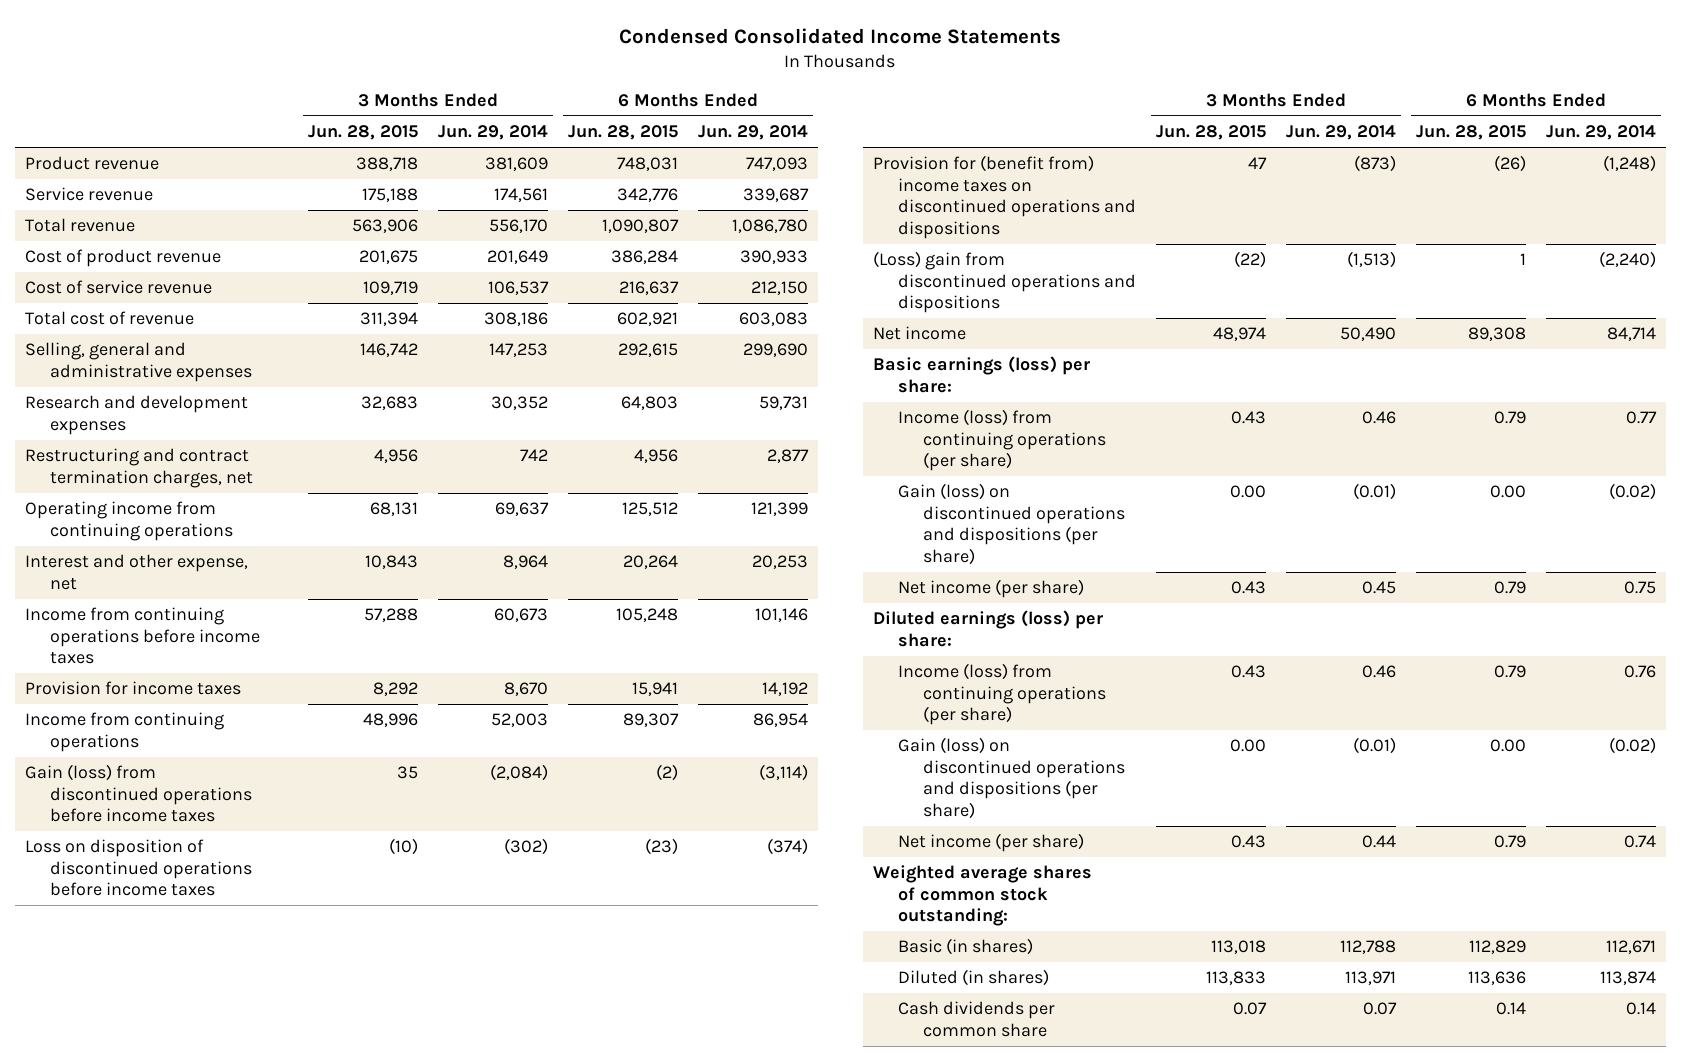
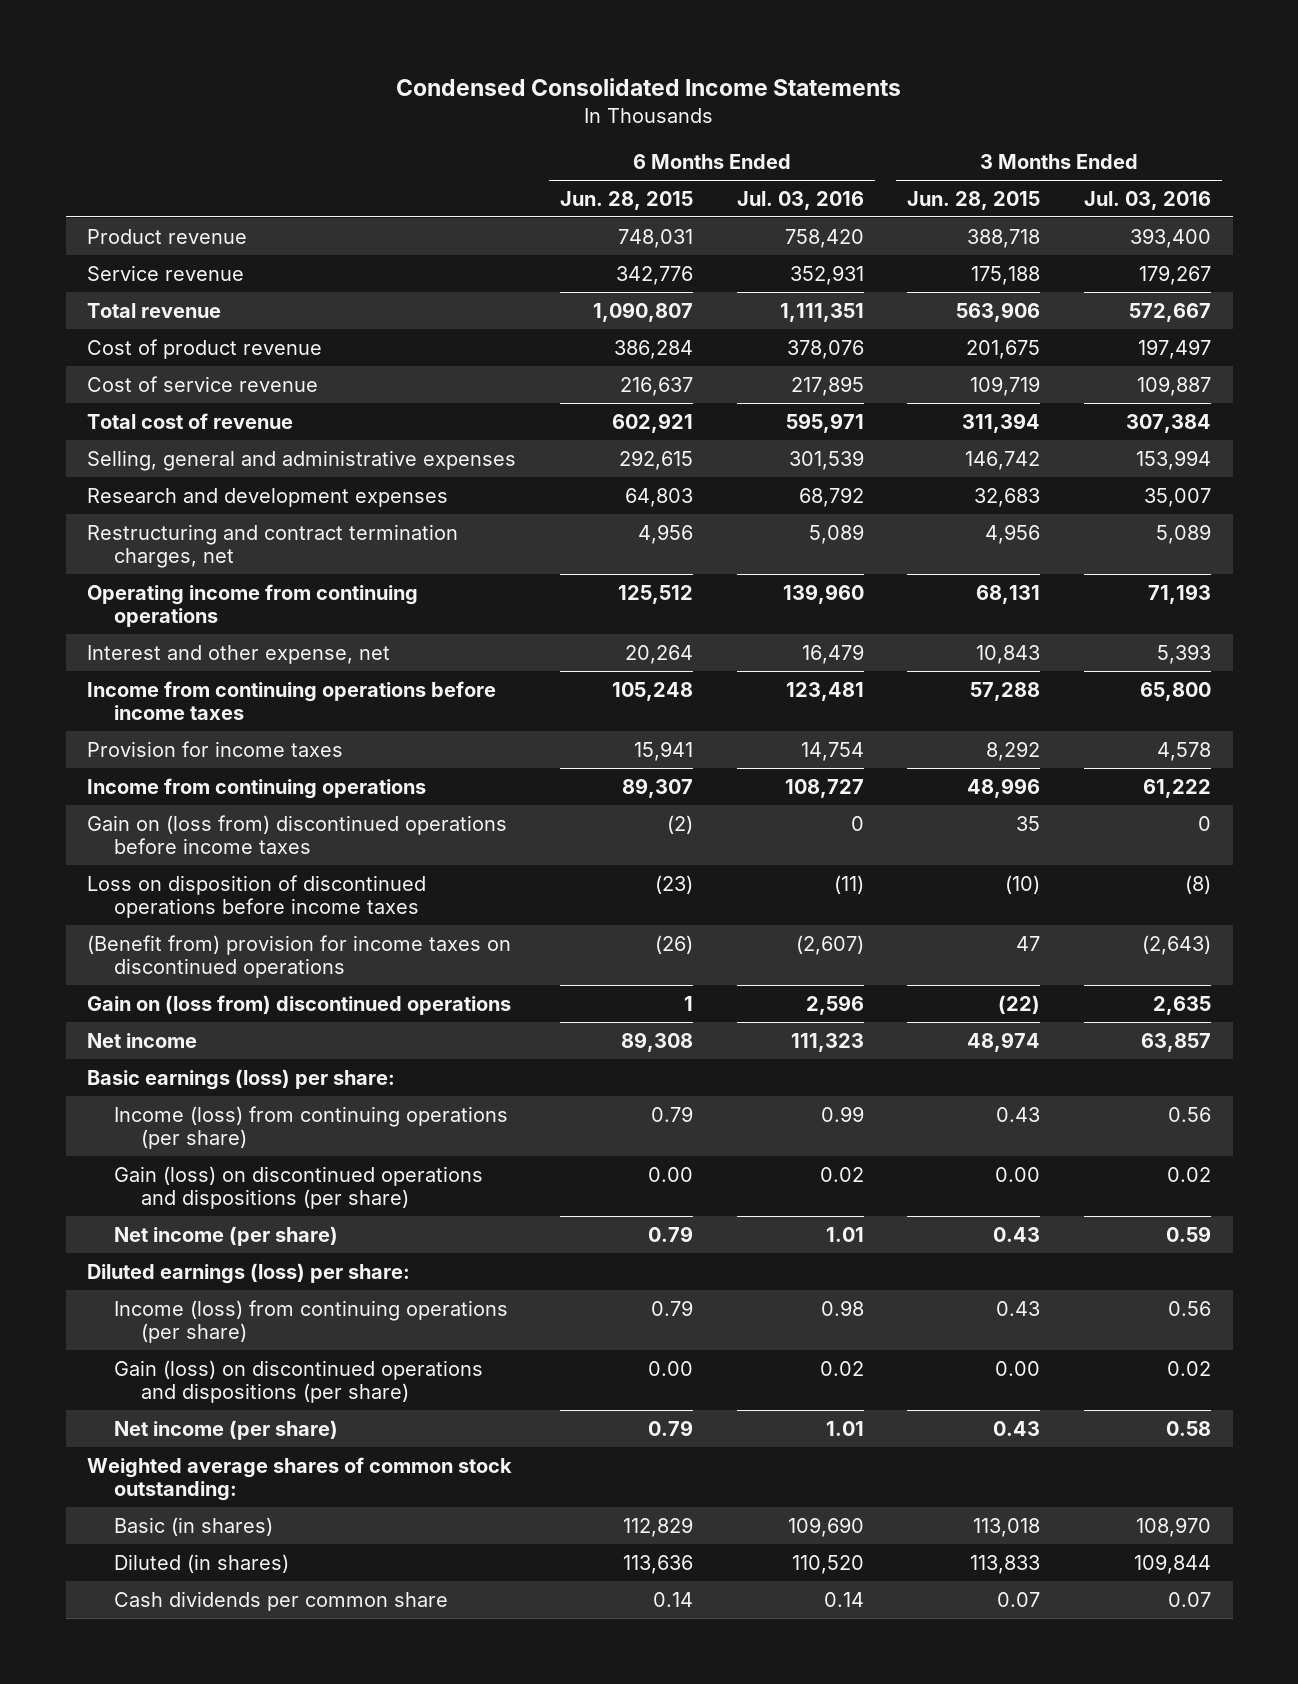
- | 3 Months Ended Jun. 28, 2015 | 3 Months Ended Jun. 29, 2014 | 6 Months Ended Jun. 28, 2015 | 6 Months Ended Jun. 29, 2014
+ | 6 Months Ended Jun. 28, 2015 | 6 Months Ended Jul. 03, 2016 | 3 Months Ended Jun. 28, 2015 | 3 Months Ended Jul. 03, 2016
- Gain (loss) from discontinued operations before income taxes | 35 | (2,084) | (2) | (3,114)
+ Gain on (loss from) discontinued operations before income taxes | (2) | 0 | 35 | 0
- Provision for (benefit from) income taxes on discontinued operations and dispositions | 47 | (873) | (26) | (1,248)
- (Loss) gain from discontinued operations and dispositions | (22) | (1,513) | 1 | (2,240)
+ (Benefit from) provision for income taxes on discontinued operations | (26) | (2,607) | 47 | (2,643)
+ Gain on (loss from) discontinued operations | 1 | 2,596 | (22) | 2,635

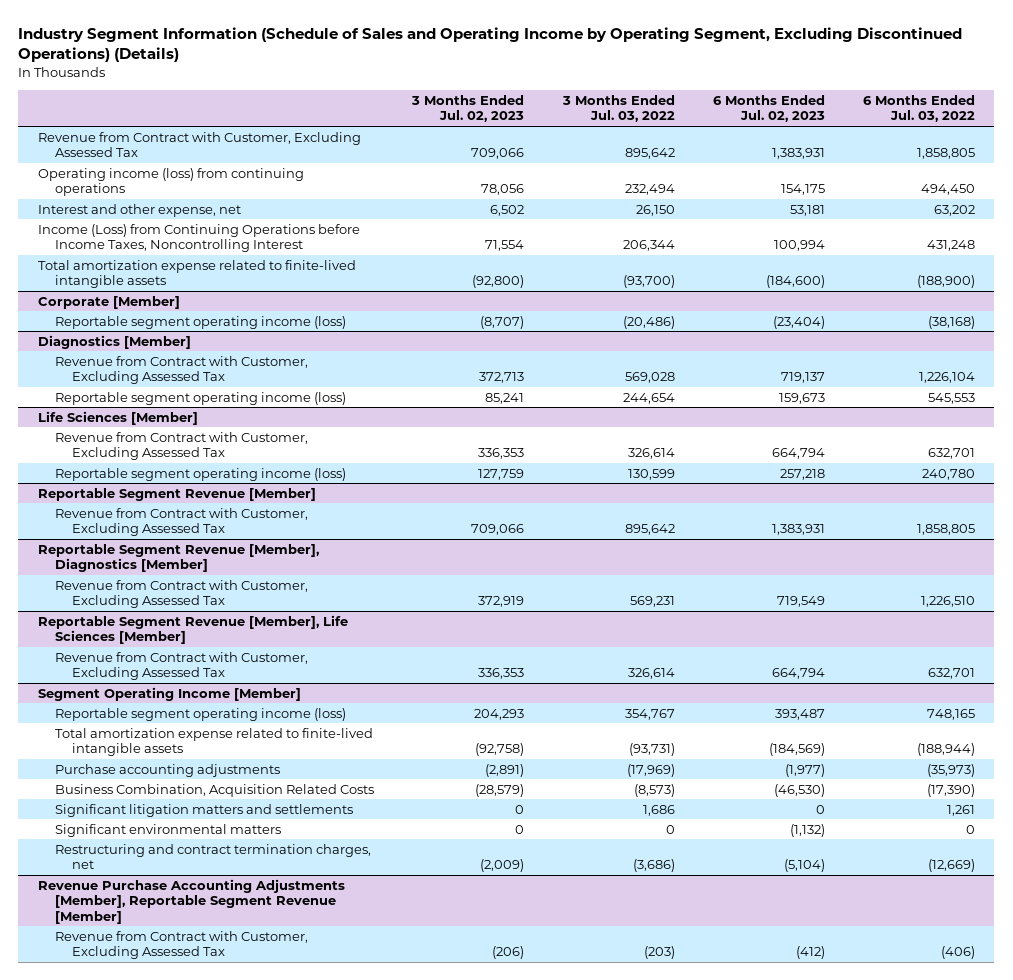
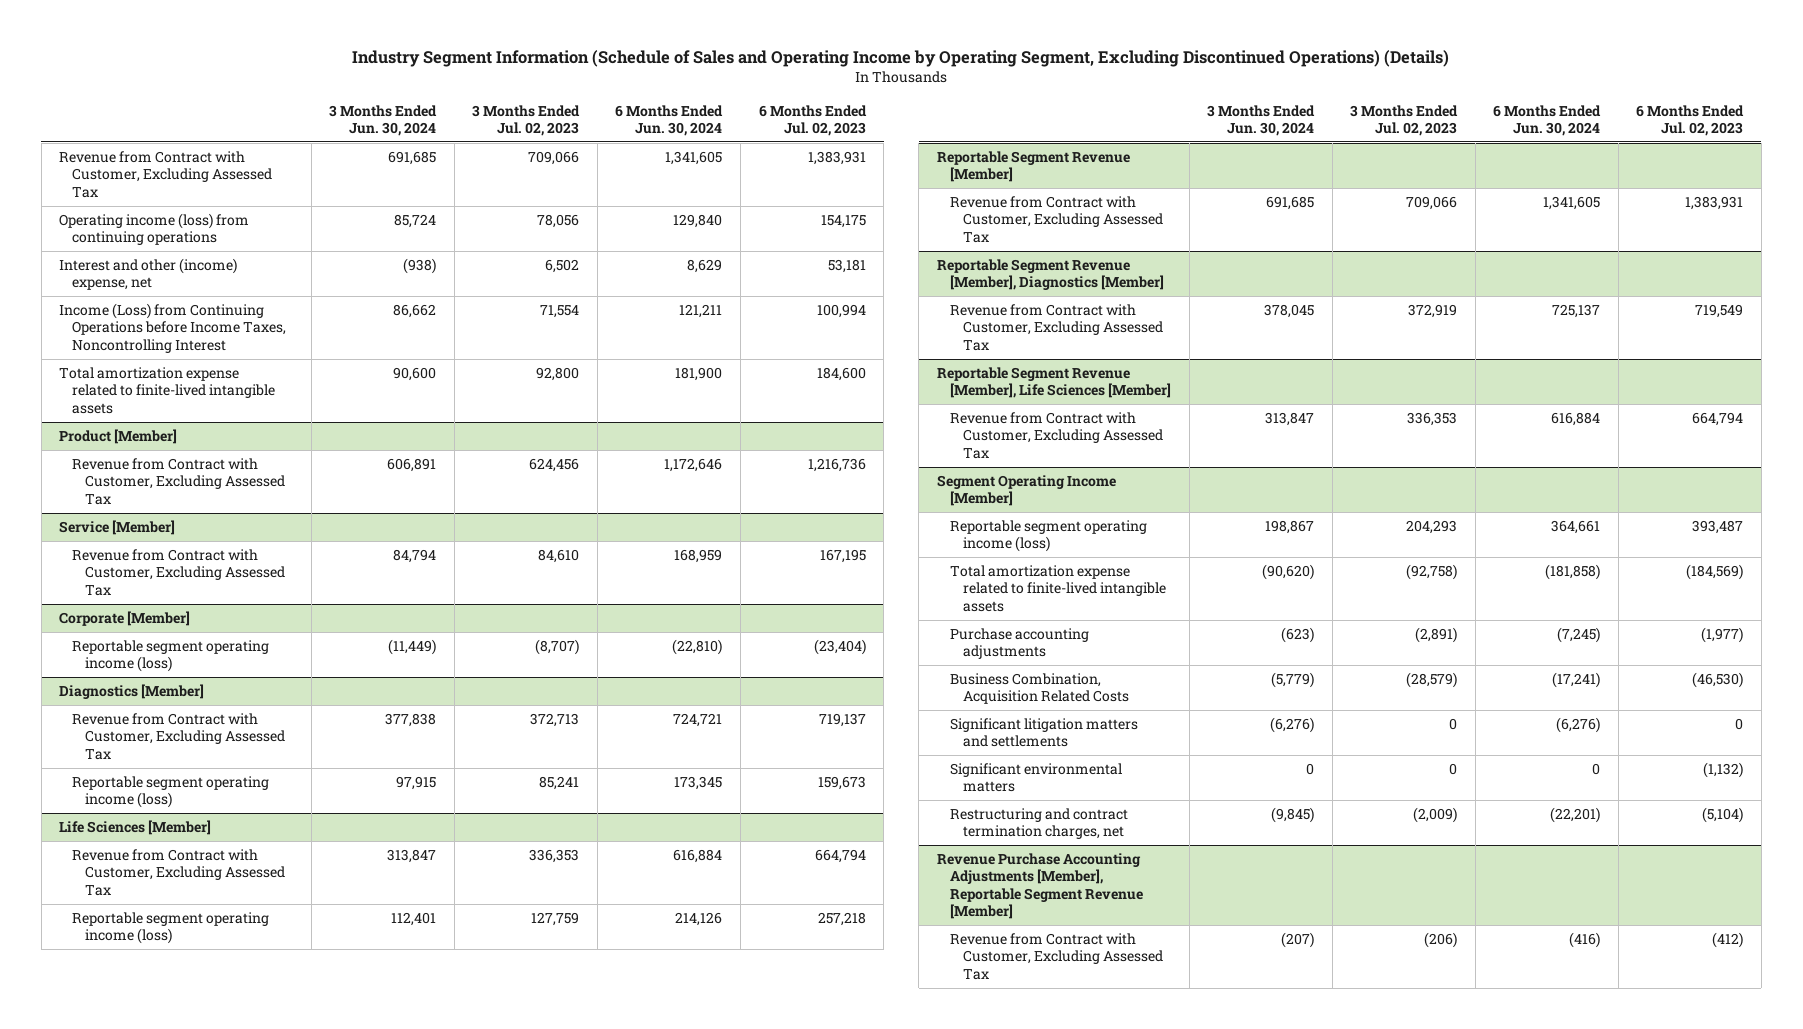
- | 3 Months Ended Jul. 02, 2023 | 3 Months Ended Jul. 03, 2022 | 6 Months Ended Jul. 02, 2023 | 6 Months Ended Jul. 03, 2022
+ | 3 Months Ended Jun. 30, 2024 | 3 Months Ended Jul. 02, 2023 | 6 Months Ended Jun. 30, 2024 | 6 Months Ended Jul. 02, 2023
- Interest and other expense, net | 6,502 | 26,150 | 53,181 | 63,202
+ Interest and other (income) expense, net | (938) | 6,502 | 8,629 | 53,181
- Total amortization expense related to finite-lived intangible assets | (92,800) | (93,700) | (184,600) | (188,900)
+ Total amortization expense related to finite-lived intangible assets | 90,600 | 92,800 | 181,900 | 184,600
+ Product [Member]
+ Revenue from Contract with Customer, Excluding Assessed Tax | 606,891 | 624,456 | 1,172,646 | 1,216,736
+ Service [Member]
+ Revenue from Contract with Customer, Excluding Assessed Tax | 84,794 | 84,610 | 168,959 | 167,195

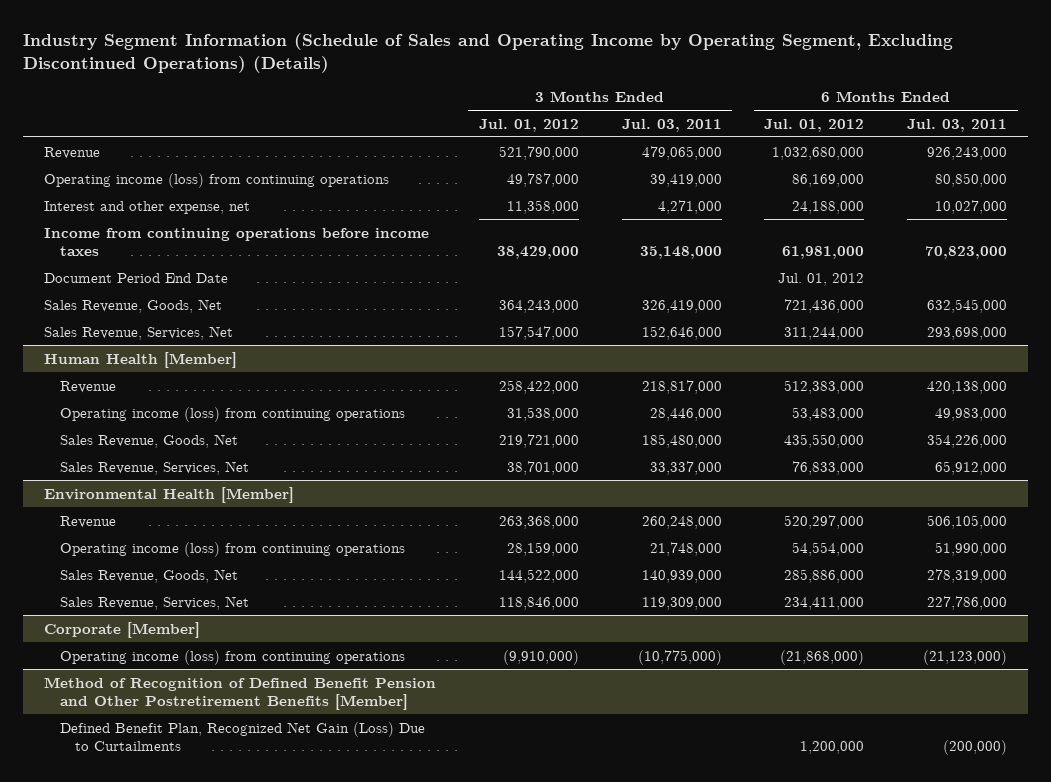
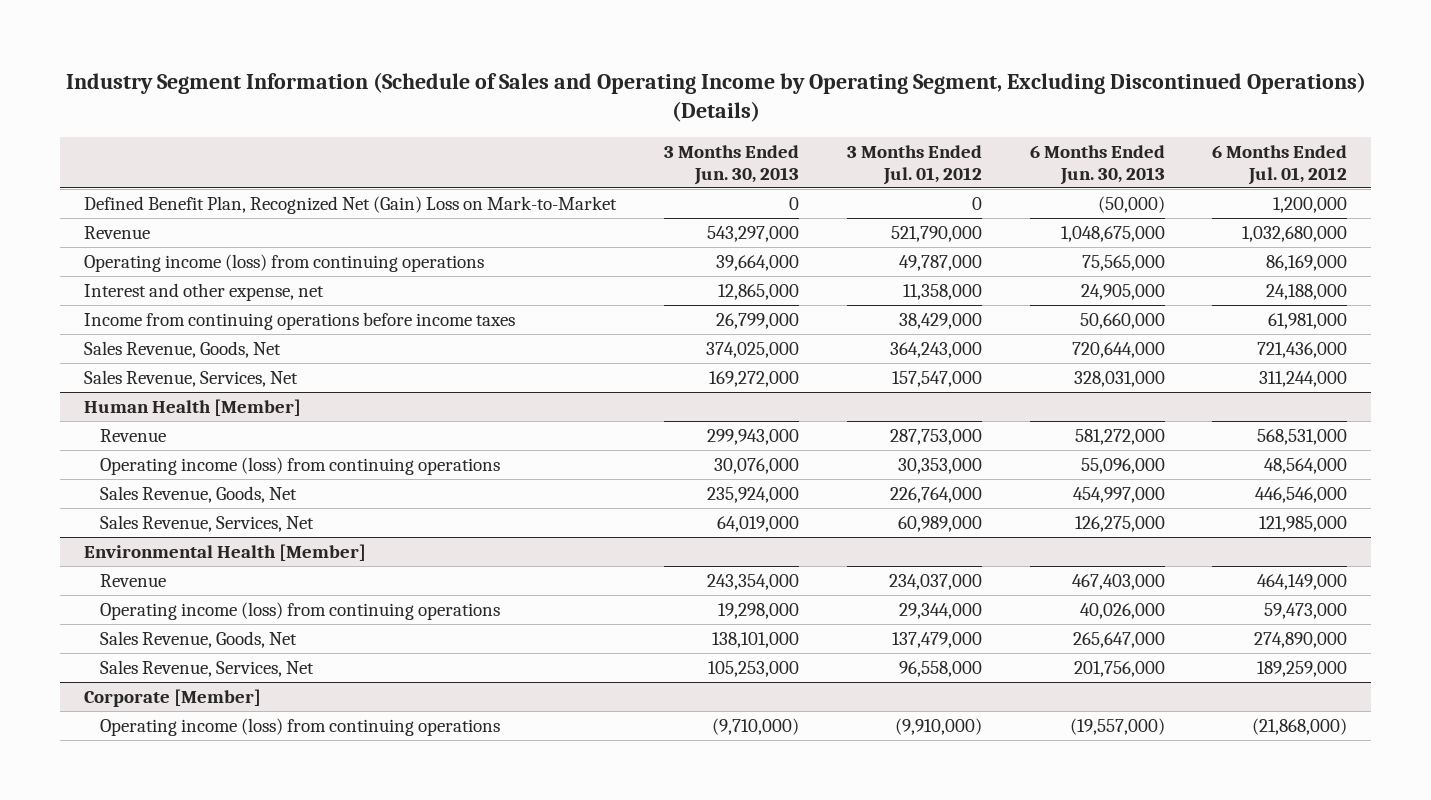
- | 3 Months Ended Jul. 01, 2012 | 3 Months Ended Jul. 03, 2011 | 6 Months Ended Jul. 01, 2012 | 6 Months Ended Jul. 03, 2011
+ | 3 Months Ended Jun. 30, 2013 | 3 Months Ended Jul. 01, 2012 | 6 Months Ended Jun. 30, 2013 | 6 Months Ended Jul. 01, 2012
+ Defined Benefit Plan, Recognized Net (Gain) Loss on Mark-to-Market | 0 | 0 | (50,000) | 1,200,000
- Document Period End Date | | | Jul. 01, 2012 |
@ Human Health [Member]
- Revenue | 258,422,000 | 218,817,000 | 512,383,000 | 420,138,000
- Operating income (loss) from continuing operations | 31,538,000 | 28,446,000 | 53,483,000 | 49,983,000
- Sales Revenue, Goods, Net | 219,721,000 | 185,480,000 | 435,550,000 | 354,226,000
- Sales Revenue, Services, Net | 38,701,000 | 33,337,000 | 76,833,000 | 65,912,000
+ Revenue | 299,943,000 | 287,753,000 | 581,272,000 | 568,531,000
+ Operating income (loss) from continuing operations | 30,076,000 | 30,353,000 | 55,096,000 | 48,564,000
+ Sales Revenue, Goods, Net | 235,924,000 | 226,764,000 | 454,997,000 | 446,546,000
+ Sales Revenue, Services, Net | 64,019,000 | 60,989,000 | 126,275,000 | 121,985,000
@ Environmental Health [Member]
- Revenue | 263,368,000 | 260,248,000 | 520,297,000 | 506,105,000
- Operating income (loss) from continuing operations | 28,159,000 | 21,748,000 | 54,554,000 | 51,990,000
- Sales Revenue, Goods, Net | 144,522,000 | 140,939,000 | 285,886,000 | 278,319,000
- Sales Revenue, Services, Net | 118,846,000 | 119,309,000 | 234,411,000 | 227,786,000
+ Revenue | 243,354,000 | 234,037,000 | 467,403,000 | 464,149,000
+ Operating income (loss) from continuing operations | 19,298,000 | 29,344,000 | 40,026,000 | 59,473,000
+ Sales Revenue, Goods, Net | 138,101,000 | 137,479,000 | 265,647,000 | 274,890,000
+ Sales Revenue, Services, Net | 105,253,000 | 96,558,000 | 201,756,000 | 189,259,000
- Method of Recognition of Defined Benefit Pension and Other Postretirement Benefits [Member]
- Defined Benefit Plan, Recognized Net Gain (Loss) Due to Curtailments | | | 1,200,000 | (200,000)

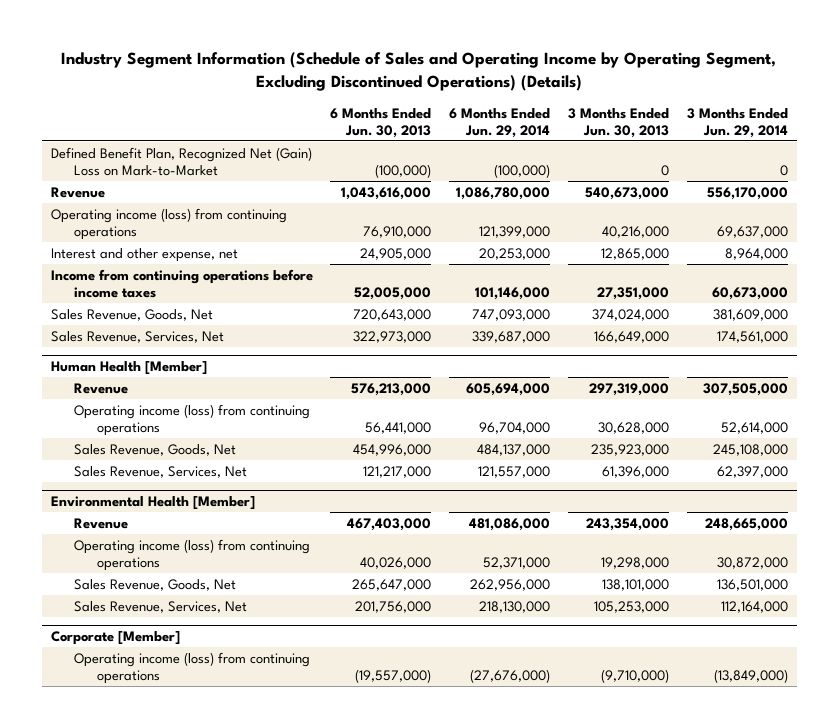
- | 3 Months Ended Jun. 30, 2013 | 3 Months Ended Jul. 01, 2012 | 6 Months Ended Jun. 30, 2013 | 6 Months Ended Jul. 01, 2012
+ | 6 Months Ended Jun. 30, 2013 | 6 Months Ended Jun. 29, 2014 | 3 Months Ended Jun. 30, 2013 | 3 Months Ended Jun. 29, 2014
- Defined Benefit Plan, Recognized Net (Gain) Loss on Mark-to-Market | 0 | 0 | (50,000) | 1,200,000
- Revenue | 543,297,000 | 521,790,000 | 1,048,675,000 | 1,032,680,000
- Operating income (loss) from continuing operations | 39,664,000 | 49,787,000 | 75,565,000 | 86,169,000
+ Defined Benefit Plan, Recognized Net (Gain) Loss on Mark-to-Market | (100,000) | (100,000) | 0 | 0
+ Revenue | 1,043,616,000 | 1,086,780,000 | 540,673,000 | 556,170,000
+ Operating income (loss) from continuing operations | 76,910,000 | 121,399,000 | 40,216,000 | 69,637,000
- Income from continuing operations before income taxes | 26,799,000 | 38,429,000 | 50,660,000 | 61,981,000
- Sales Revenue, Goods, Net | 374,025,000 | 364,243,000 | 720,644,000 | 721,436,000
- Sales Revenue, Services, Net | 169,272,000 | 157,547,000 | 328,031,000 | 311,244,000
+ Income from continuing operations before income taxes | 52,005,000 | 101,146,000 | 27,351,000 | 60,673,000
+ Sales Revenue, Goods, Net | 720,643,000 | 747,093,000 | 374,024,000 | 381,609,000
+ Sales Revenue, Services, Net | 322,973,000 | 339,687,000 | 166,649,000 | 174,561,000
@ Human Health [Member]
- Revenue | 299,943,000 | 287,753,000 | 581,272,000 | 568,531,000
- Operating income (loss) from continuing operations | 30,076,000 | 30,353,000 | 55,096,000 | 48,564,000
- Sales Revenue, Goods, Net | 235,924,000 | 226,764,000 | 454,997,000 | 446,546,000
- Sales Revenue, Services, Net | 64,019,000 | 60,989,000 | 126,275,000 | 121,985,000
+ Revenue | 576,213,000 | 605,694,000 | 297,319,000 | 307,505,000
+ Operating income (loss) from continuing operations | 56,441,000 | 96,704,000 | 30,628,000 | 52,614,000
+ Sales Revenue, Goods, Net | 454,996,000 | 484,137,000 | 235,923,000 | 245,108,000
+ Sales Revenue, Services, Net | 121,217,000 | 121,557,000 | 61,396,000 | 62,397,000

